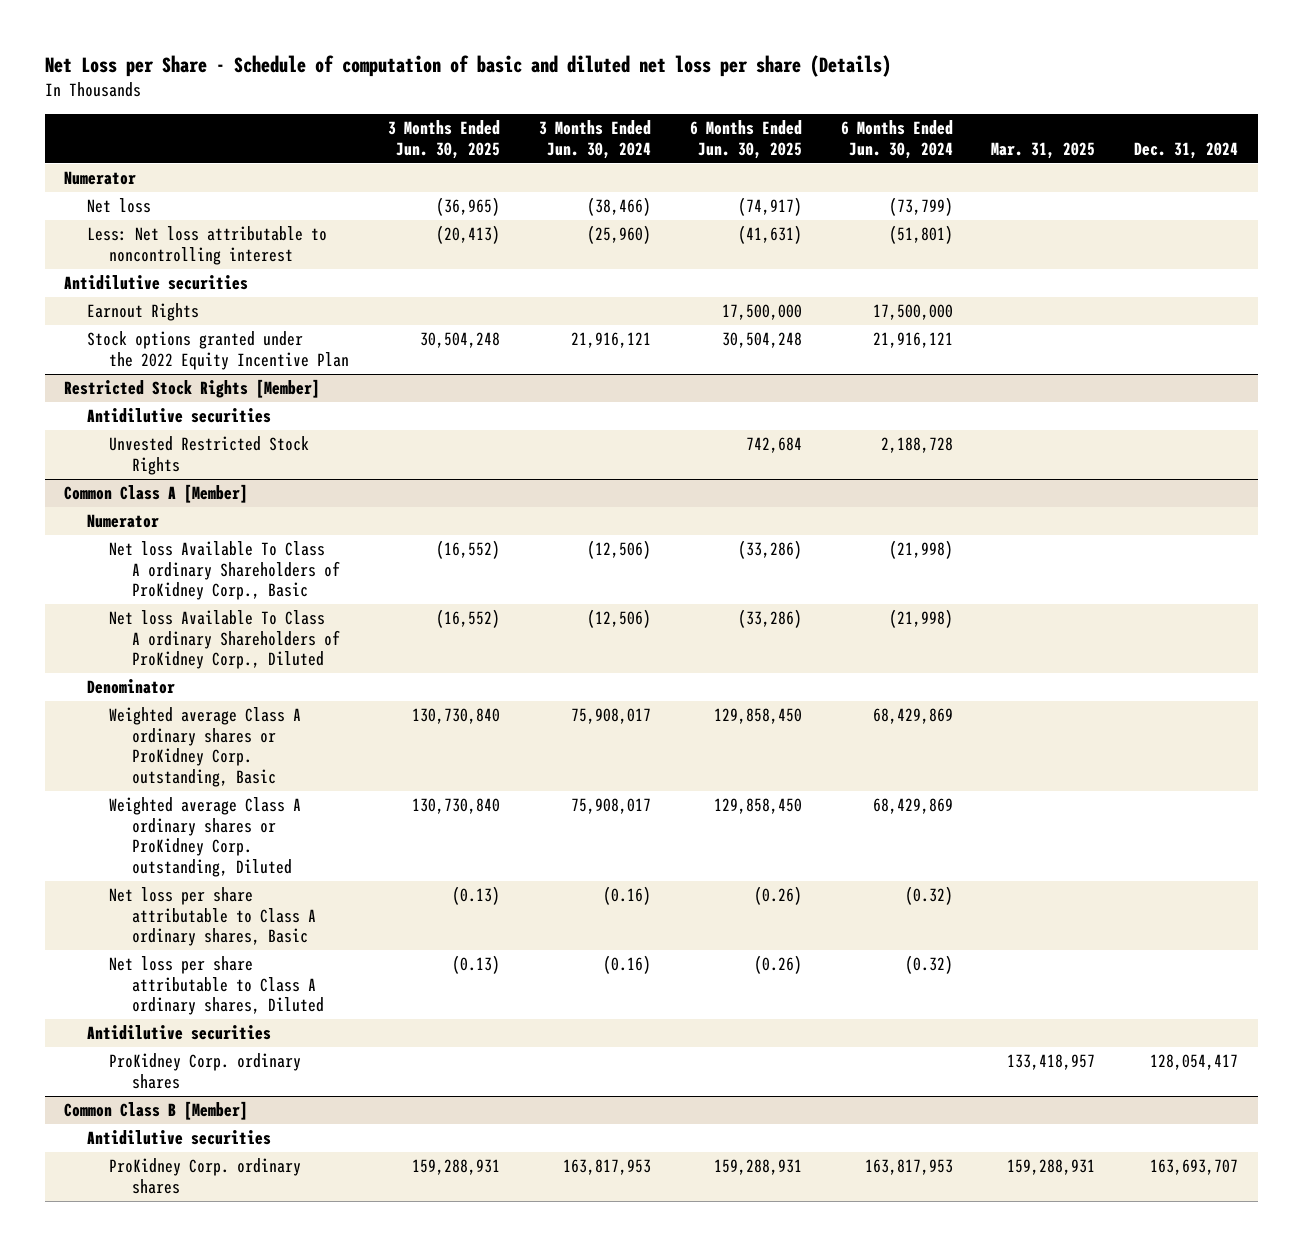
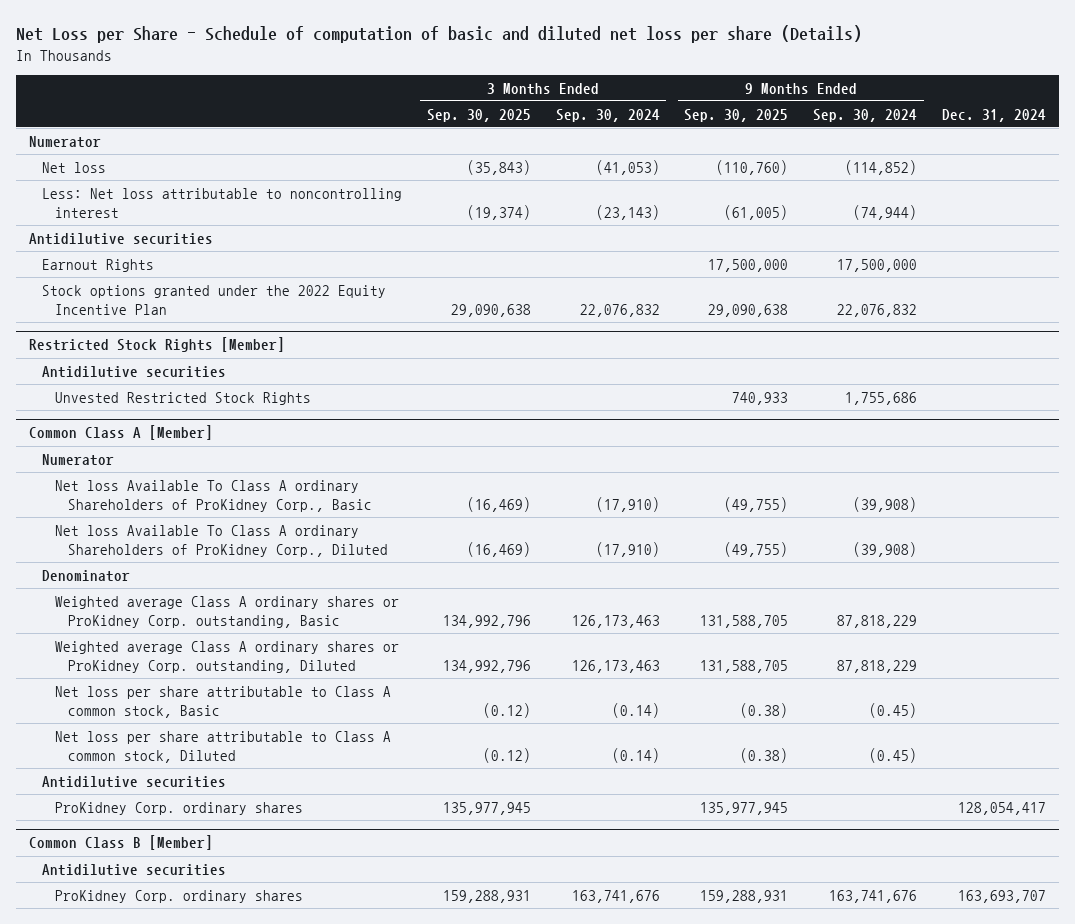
- | 3 Months Ended Jun. 30, 2025 | 3 Months Ended Jun. 30, 2024 | 6 Months Ended Jun. 30, 2025 | 6 Months Ended Jun. 30, 2024 | Mar. 31, 2025 | Dec. 31, 2024
+ | 3 Months Ended Sep. 30, 2025 | 3 Months Ended Sep. 30, 2024 | 9 Months Ended Sep. 30, 2025 | 9 Months Ended Sep. 30, 2024 | Dec. 31, 2024
@ Common Class A [Member]
- Net loss per share attributable to Class A ordinary shares, Basic | (0.13) | (0.16) | (0.26) | (0.32) | |
- Net loss per share attributable to Class A ordinary shares, Diluted | (0.13) | (0.16) | (0.26) | (0.32) | |
+ Net loss per share attributable to Class A common stock, Basic | (0.12) | (0.14) | (0.38) | (0.45) |
+ Net loss per share attributable to Class A common stock, Diluted | (0.12) | (0.14) | (0.38) | (0.45) |

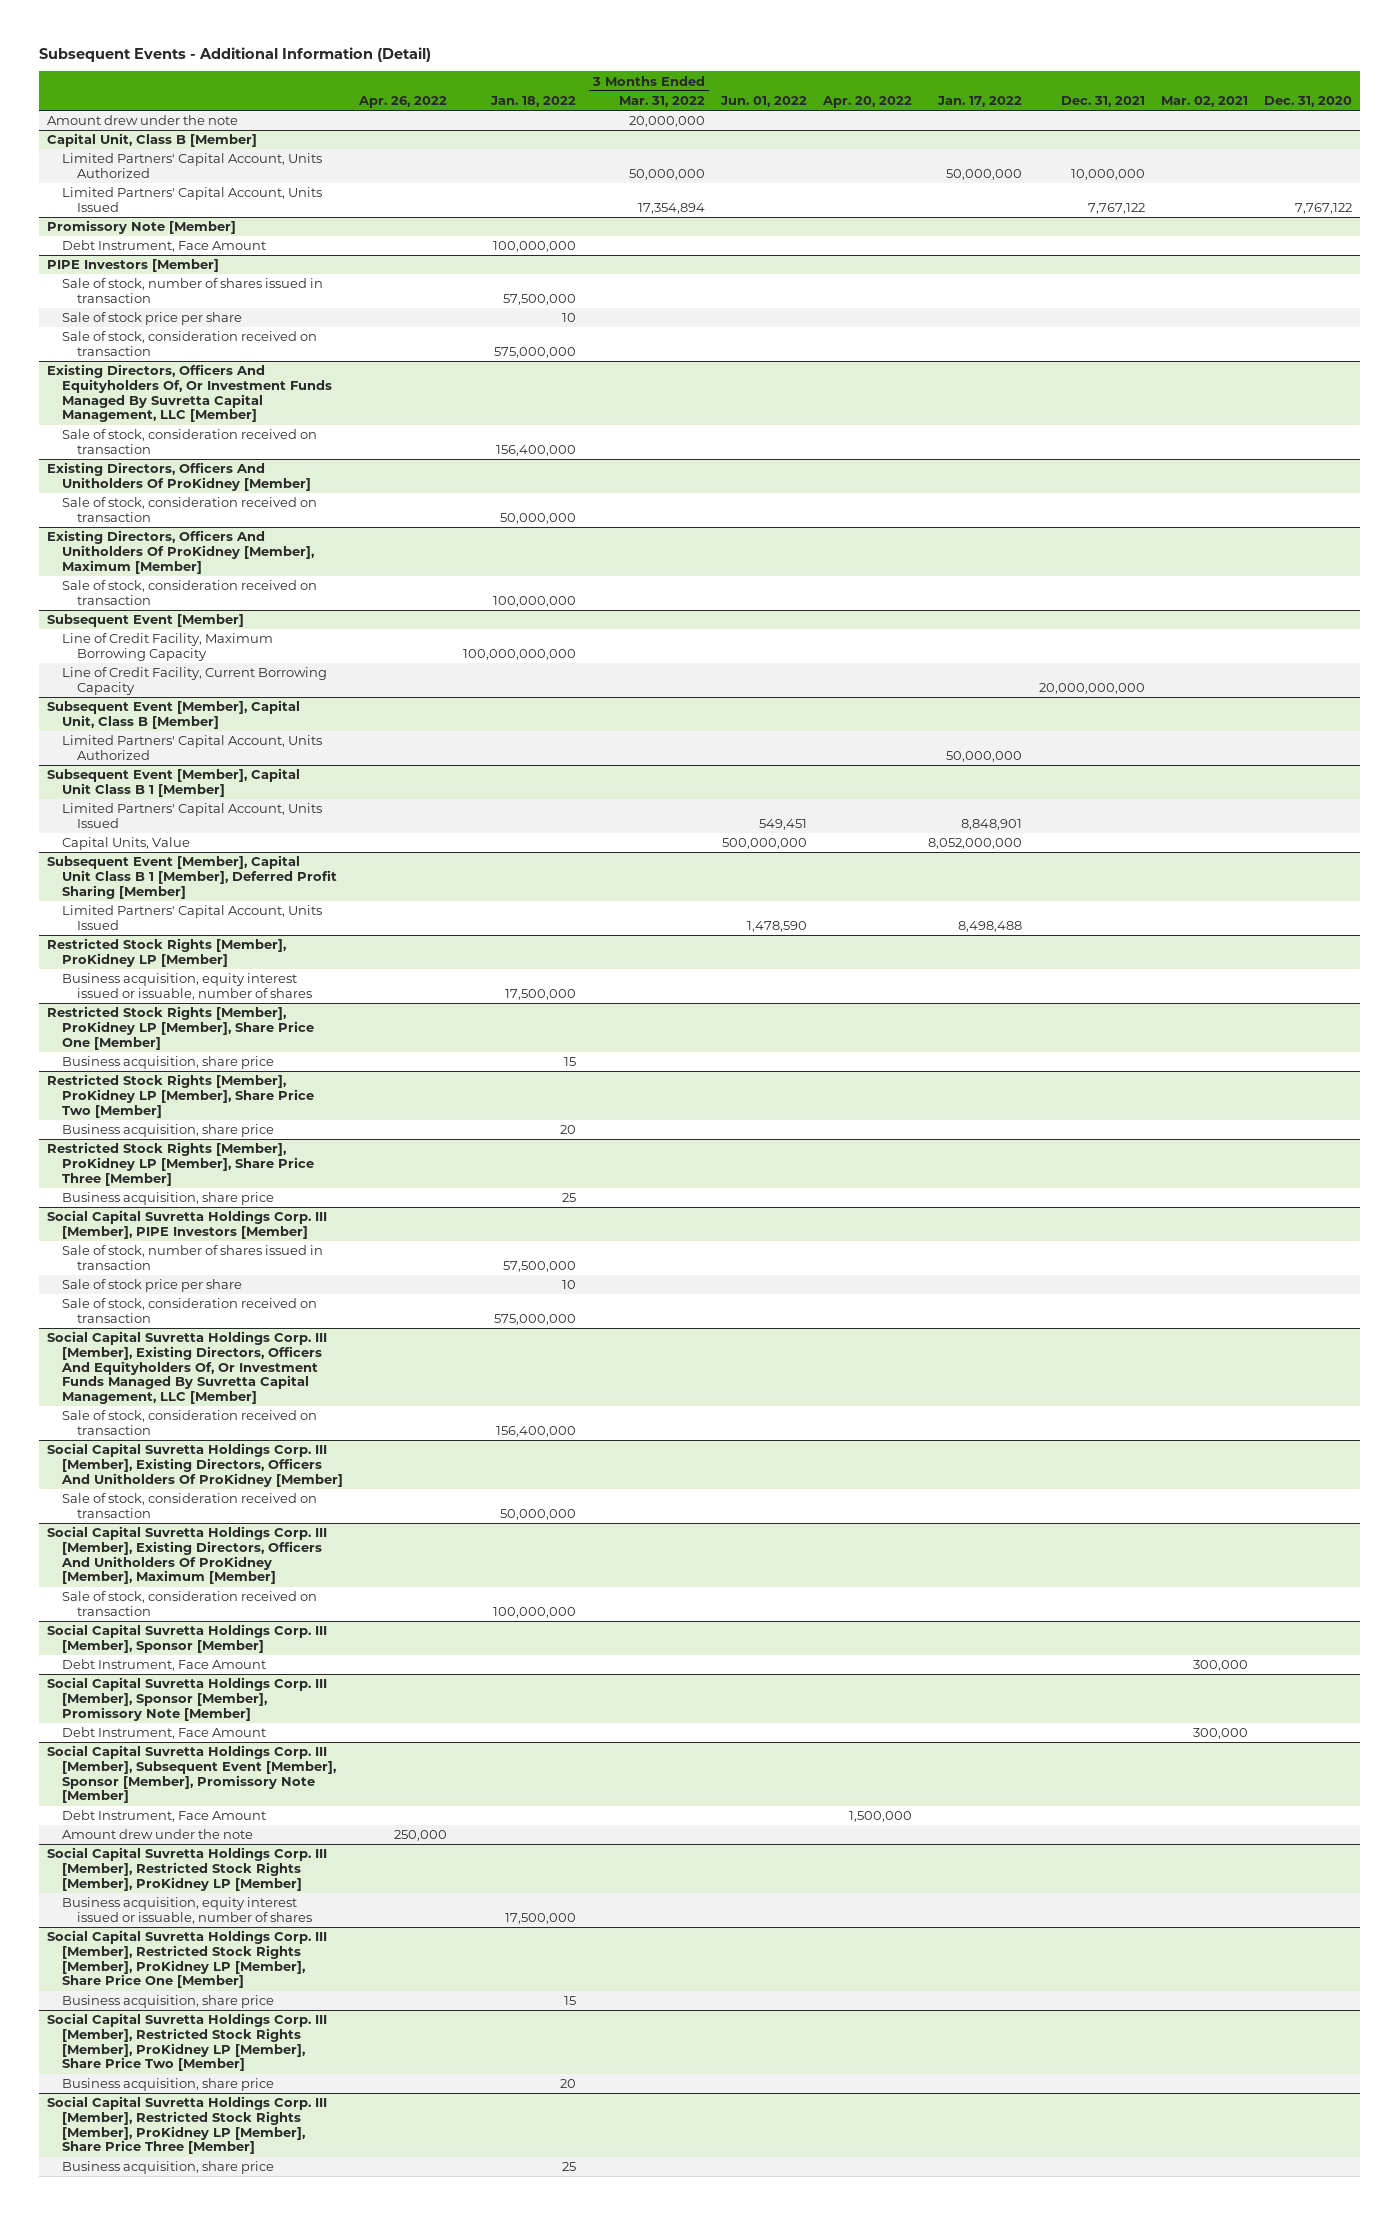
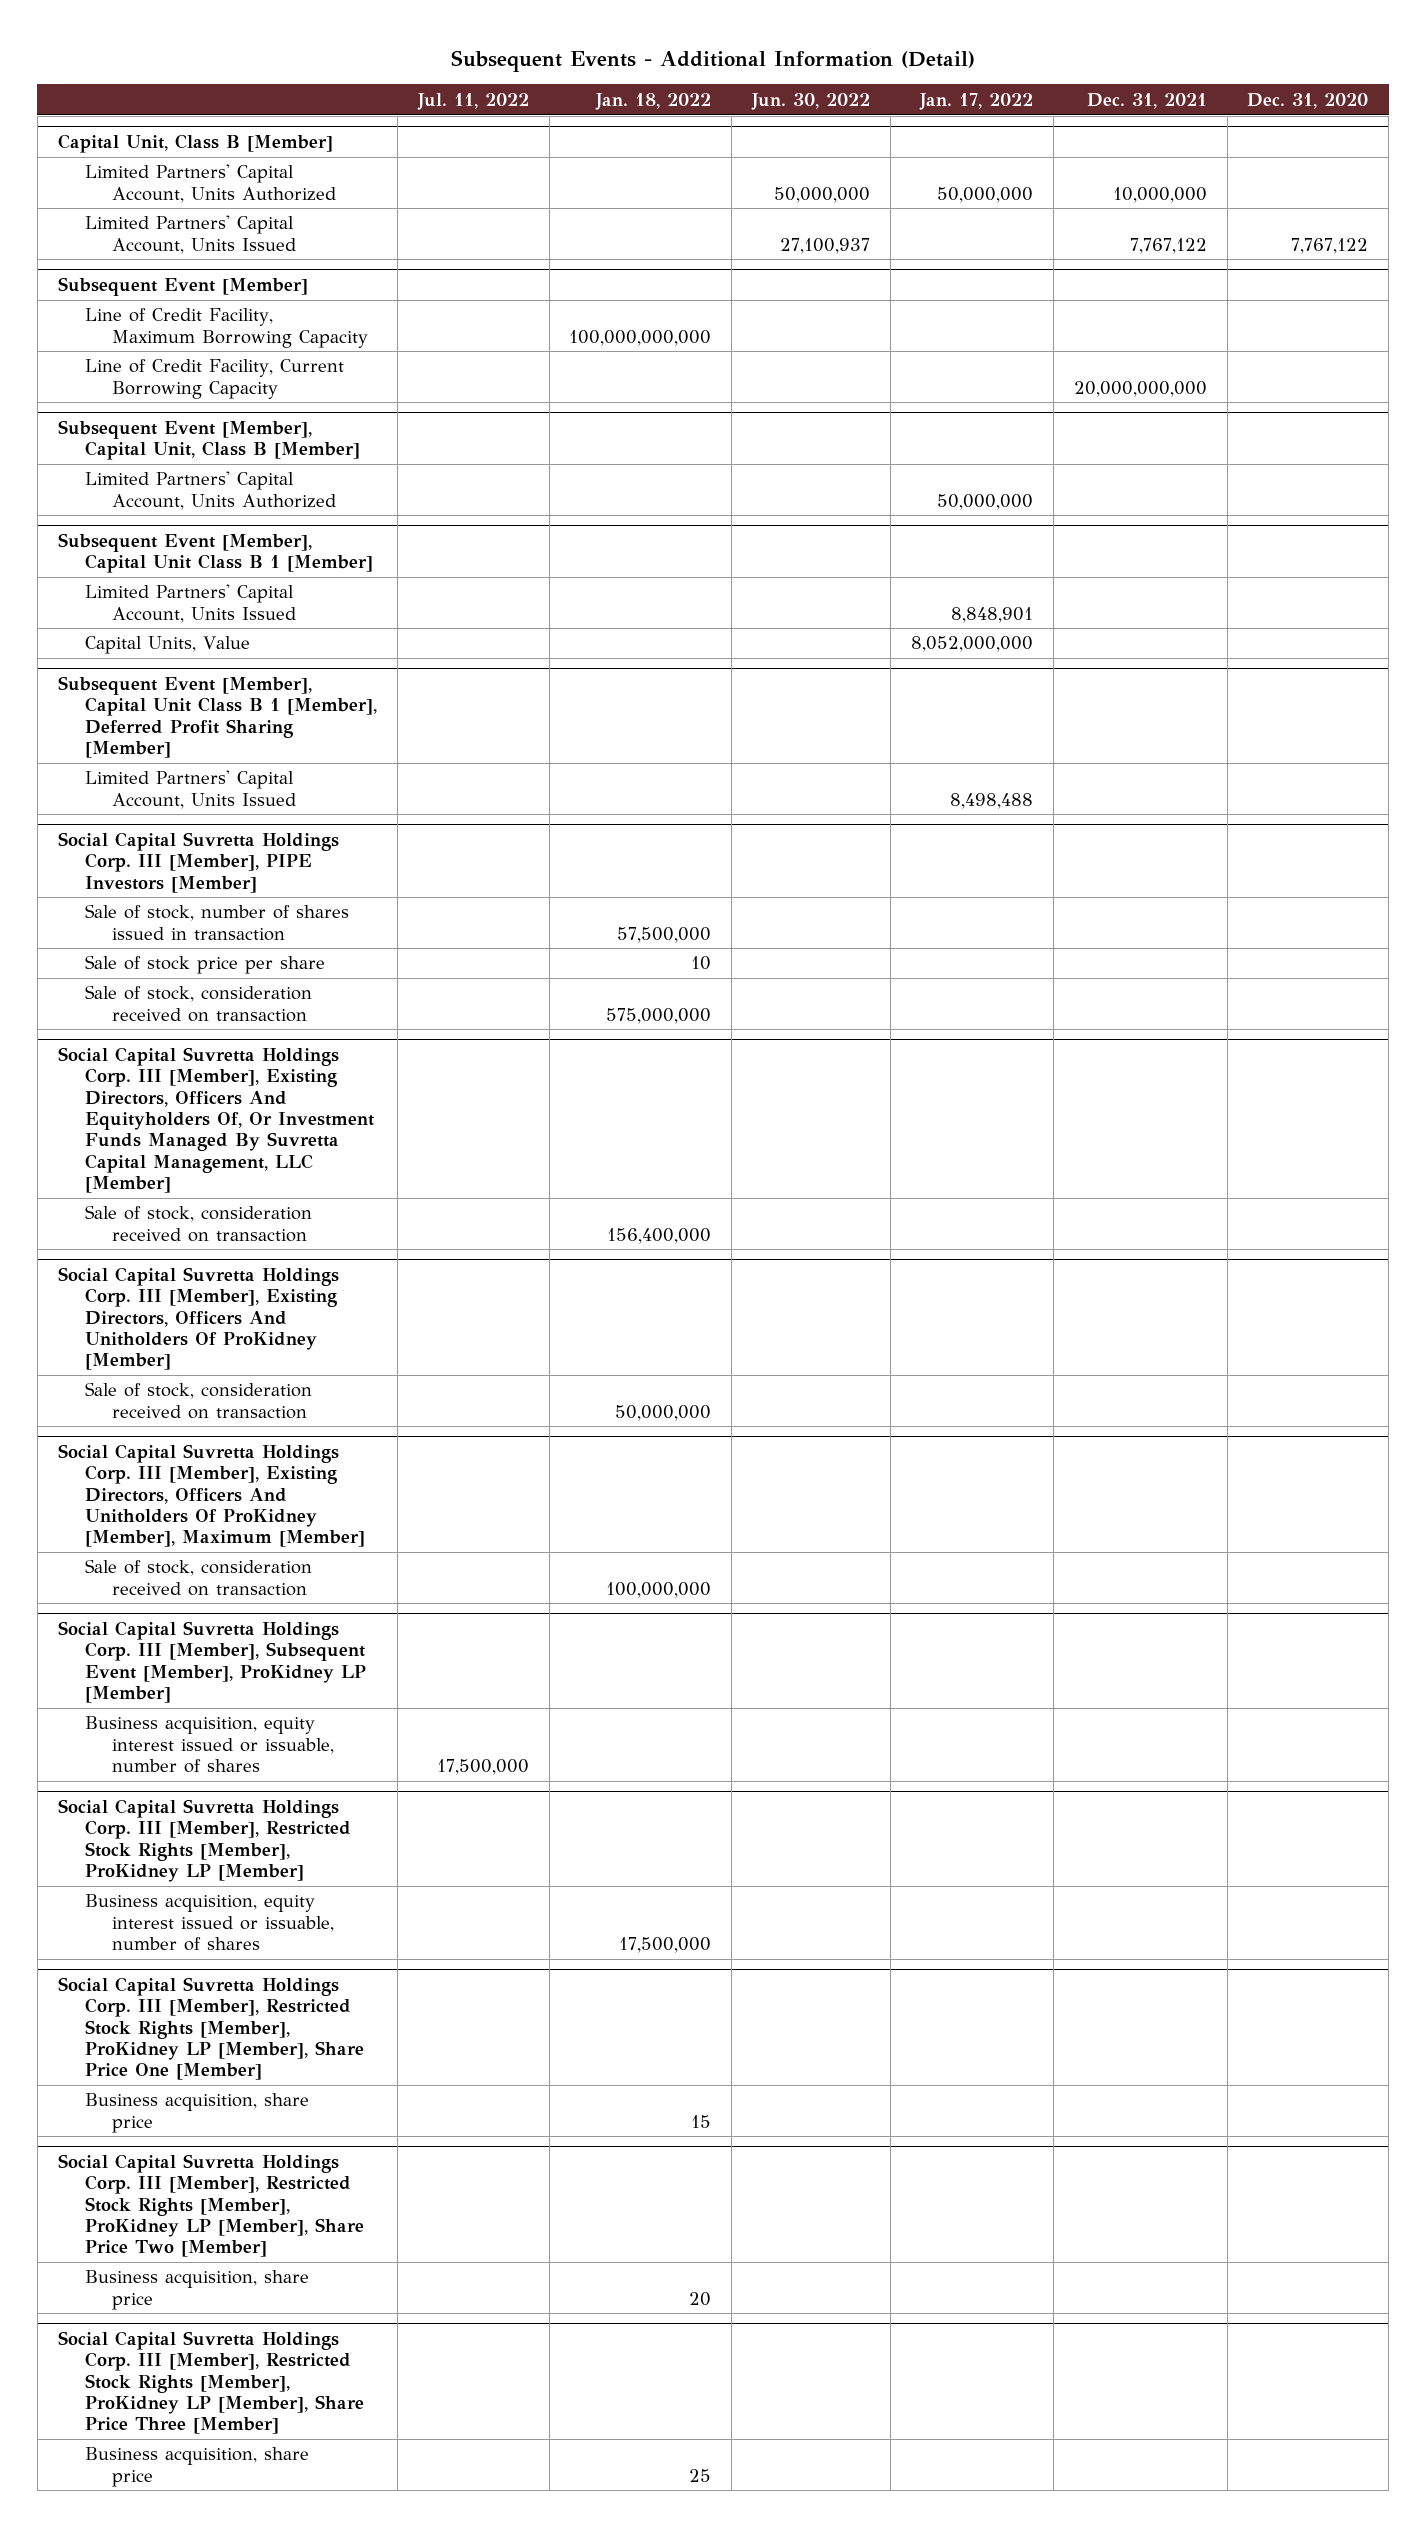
- | Apr. 26, 2022 | Jan. 18, 2022 | 3 Months Ended Mar. 31, 2022 | Jun. 01, 2022 | Apr. 20, 2022 | Jan. 17, 2022 | Dec. 31, 2021 | Mar. 02, 2021 | Dec. 31, 2020
+ | Jul. 11, 2022 | Jan. 18, 2022 | Jun. 30, 2022 | Jan. 17, 2022 | Dec. 31, 2021 | Dec. 31, 2020
- Amount drew under the note | | | 20,000,000 | | | | | |
- Promissory Note [Member]
- Debt Instrument, Face Amount | | 100,000,000 | | | | | | |
- PIPE Investors [Member]
- Sale of stock, number of shares issued in transaction | | 57,500,000 | | | | | | |
- Sale of stock price per share | | 10 | | | | | | |
- Sale of stock, consideration received on transaction | | 575,000,000 | | | | | | |
- Existing Directors, Officers And Equityholders Of, Or Investment Funds Managed By Suvretta Capital Management, LLC [Member]
- Sale of stock, consideration received on transaction | | 156,400,000 | | | | | | |
- Existing Directors, Officers And Unitholders Of ProKidney [Member]
- Sale of stock, consideration received on transaction | | 50,000,000 | | | | | | |
- Existing Directors, Officers And Unitholders Of ProKidney [Member], Maximum [Member]
- Sale of stock, consideration received on transaction | | 100,000,000 | | | | | | |
- Restricted Stock Rights [Member], ProKidney LP [Member]
- Business acquisition, equity interest issued or issuable, number of shares | | 17,500,000 | | | | | | |
- Restricted Stock Rights [Member], ProKidney LP [Member], Share Price One [Member]
- Business acquisition, share price | | 15 | | | | | | |
- Restricted Stock Rights [Member], ProKidney LP [Member], Share Price Two [Member]
- Business acquisition, share price | | 20 | | | | | | |
- Restricted Stock Rights [Member], ProKidney LP [Member], Share Price Three [Member]
- Business acquisition, share price | | 25 | | | | | | |
- Social Capital Suvretta Holdings Corp. III [Member], Sponsor [Member]
- Debt Instrument, Face Amount | | | | | | | | 300,000 |
- Social Capital Suvretta Holdings Corp. III [Member], Sponsor [Member], Promissory Note [Member]
- Debt Instrument, Face Amount | | | | | | | | 300,000 |
- Social Capital Suvretta Holdings Corp. III [Member], Subsequent Event [Member], Sponsor [Member], Promissory Note [Member]
- Debt Instrument, Face Amount | | | | | 1,500,000 | | | |
- Amount drew under the note | 250,000 | | | | | | | |
+ Social Capital Suvretta Holdings Corp. III [Member], Subsequent Event [Member], ProKidney LP [Member]
+ Business acquisition, equity interest issued or issuable, number of shares | 17,500,000 | | | | |

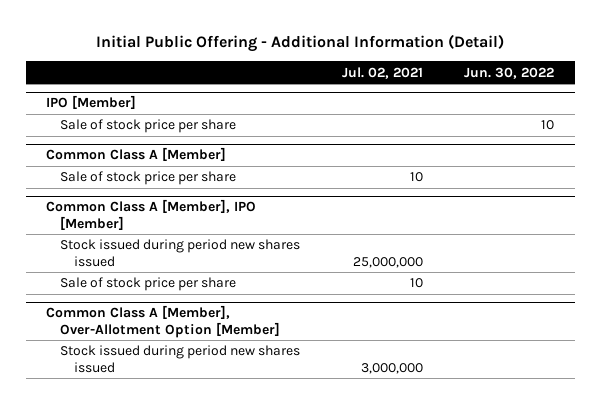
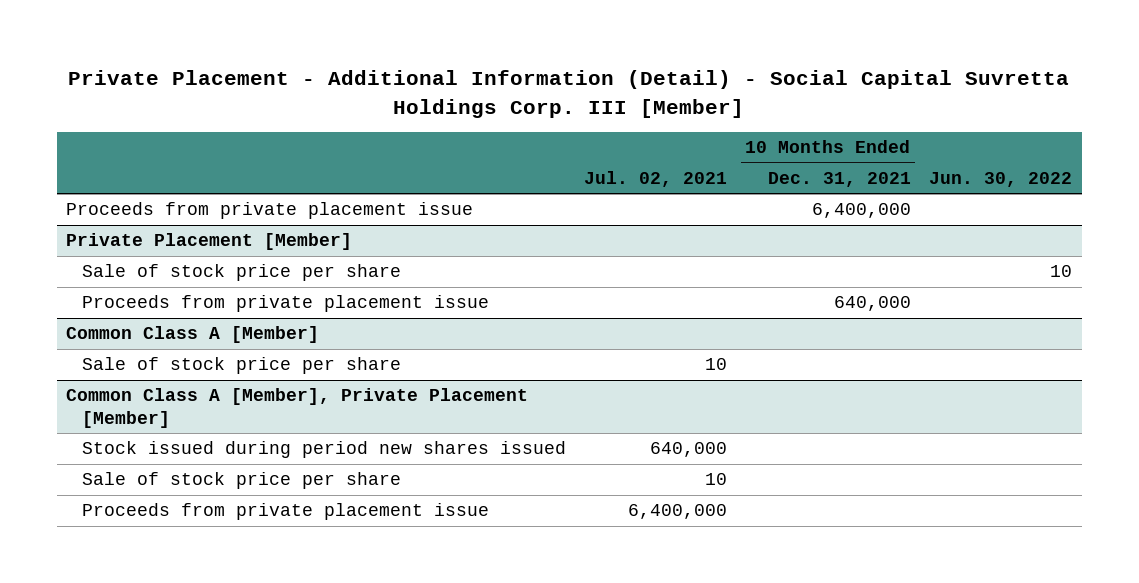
- Initial Public Offering - Additional Information (Detail)
+ Private Placement - Additional Information (Detail) - Social Capital Suvretta Holdings Corp. III [Member]
- | Jul. 02, 2021 | Jun. 30, 2022
+ | Jul. 02, 2021 | 10 Months Ended Dec. 31, 2021 | Jun. 30, 2022
- IPO [Member]
+ Proceeds from private placement issue | | 6,400,000 |
+ Private Placement [Member]
+ Proceeds from private placement issue | | 640,000 |
- Common Class A [Member], IPO [Member]
- Stock issued during period new shares issued | 25,000,000 |
+ Common Class A [Member], Private Placement [Member]
+ Stock issued during period new shares issued | 640,000 | |
- Common Class A [Member], Over-Allotment Option [Member]
- Stock issued during period new shares issued | 3,000,000 |
+ Proceeds from private placement issue | 6,400,000 | |

